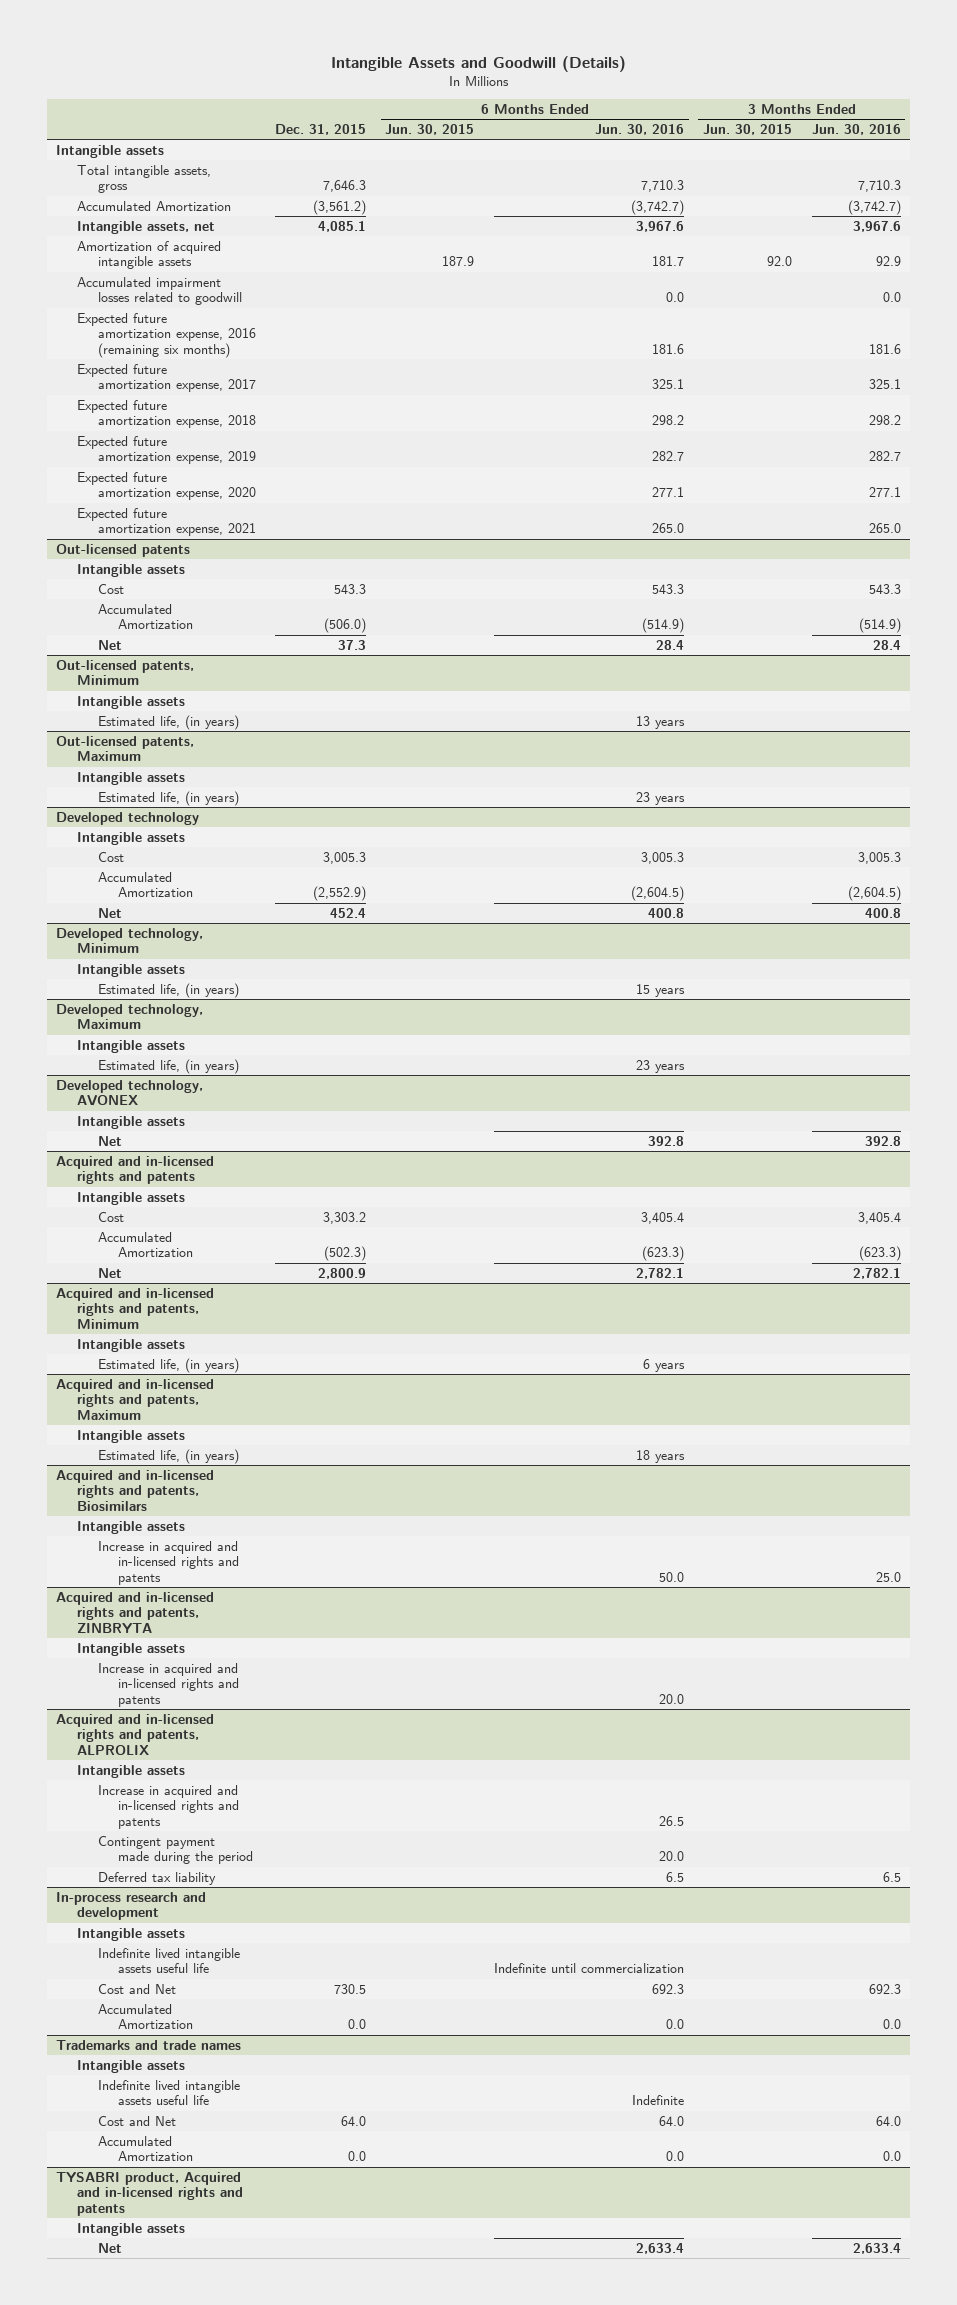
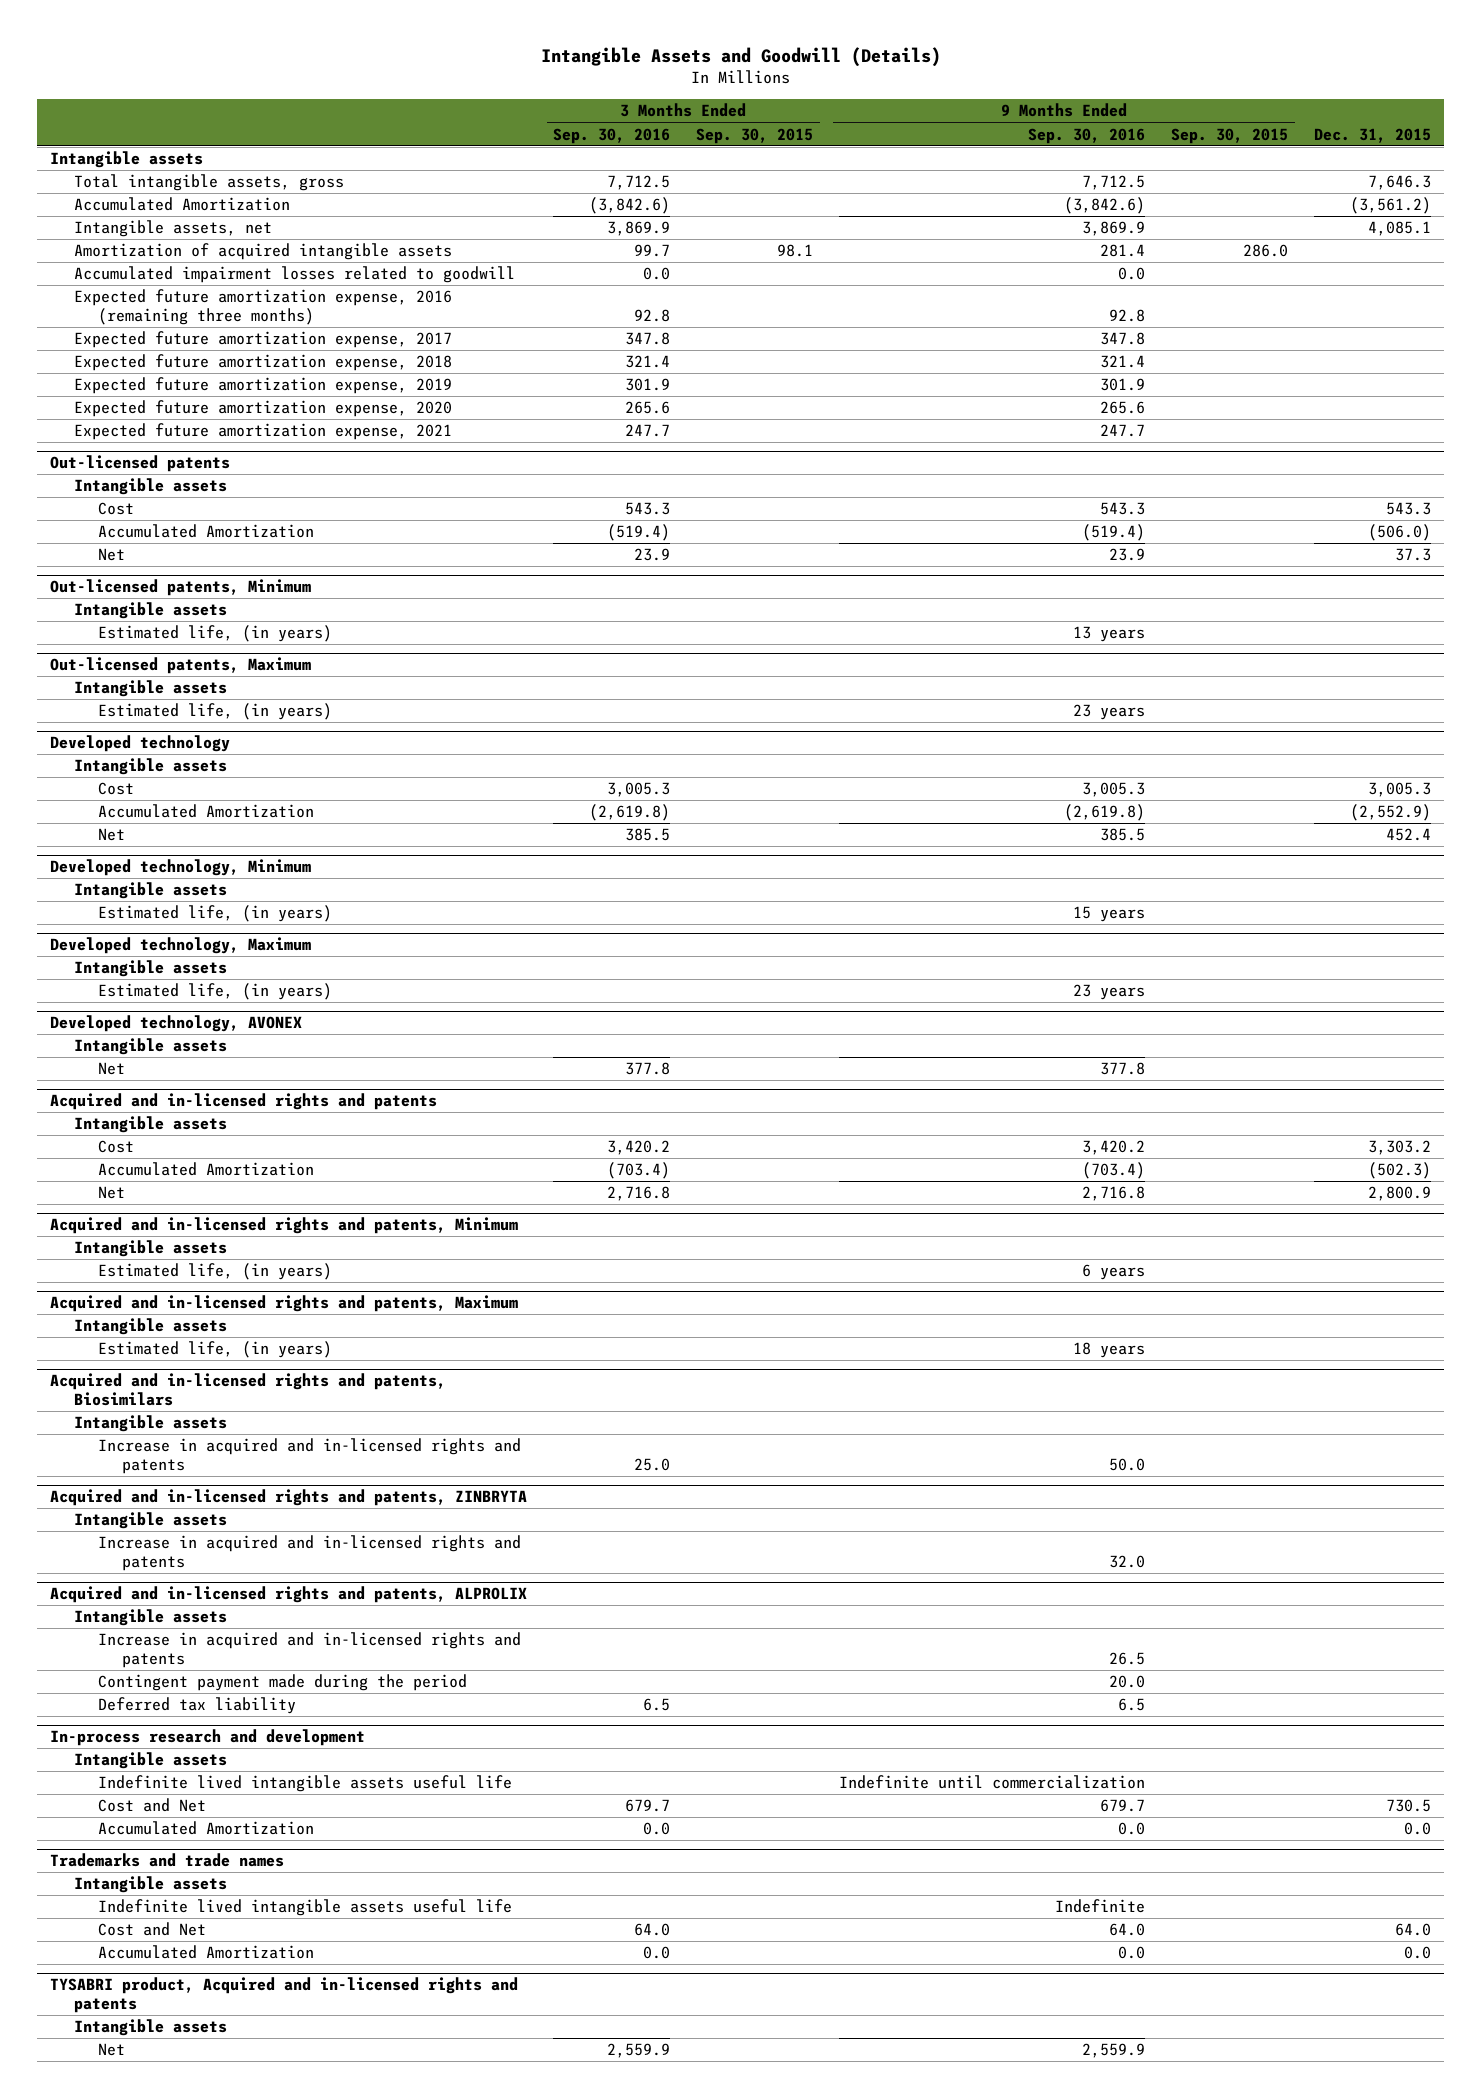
- | Dec. 31, 2015 | 6 Months Ended Jun. 30, 2015 | 6 Months Ended Jun. 30, 2016 | 3 Months Ended Jun. 30, 2015 | 3 Months Ended Jun. 30, 2016
+ | 3 Months Ended Sep. 30, 2016 | 3 Months Ended Sep. 30, 2015 | 9 Months Ended Sep. 30, 2016 | 9 Months Ended Sep. 30, 2015 | Dec. 31, 2015
- Expected future amortization expense, 2016 (remaining six months) | | | 181.6 | | 181.6
+ Expected future amortization expense, 2016 (remaining three months) | 92.8 | | 92.8 | |

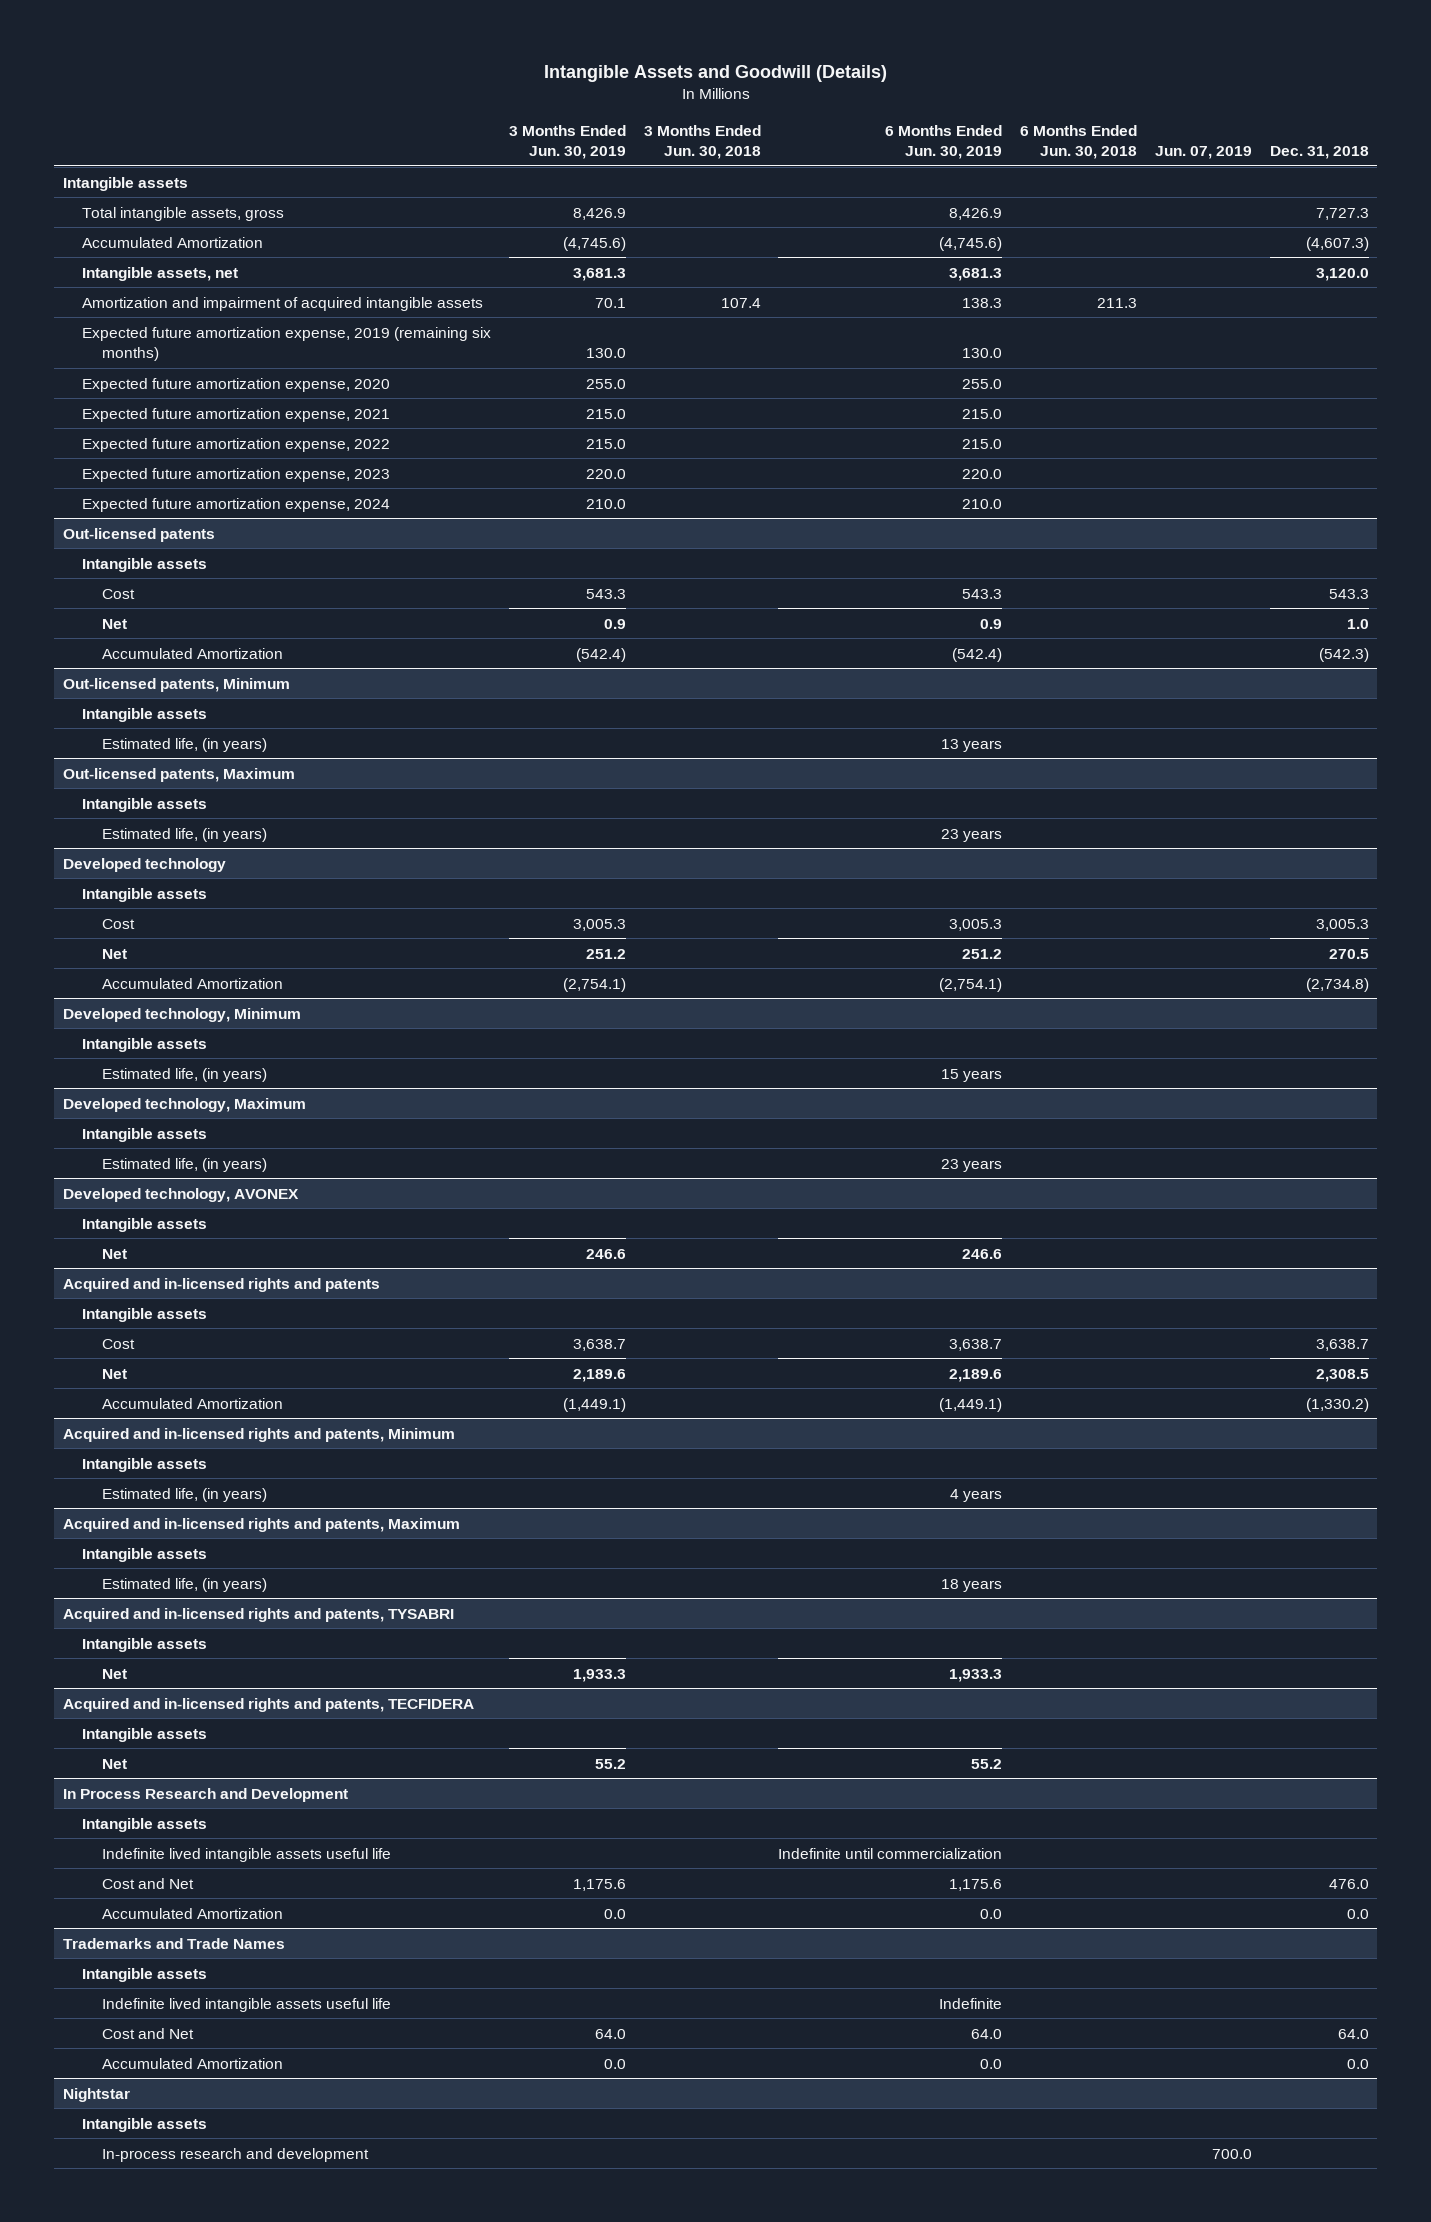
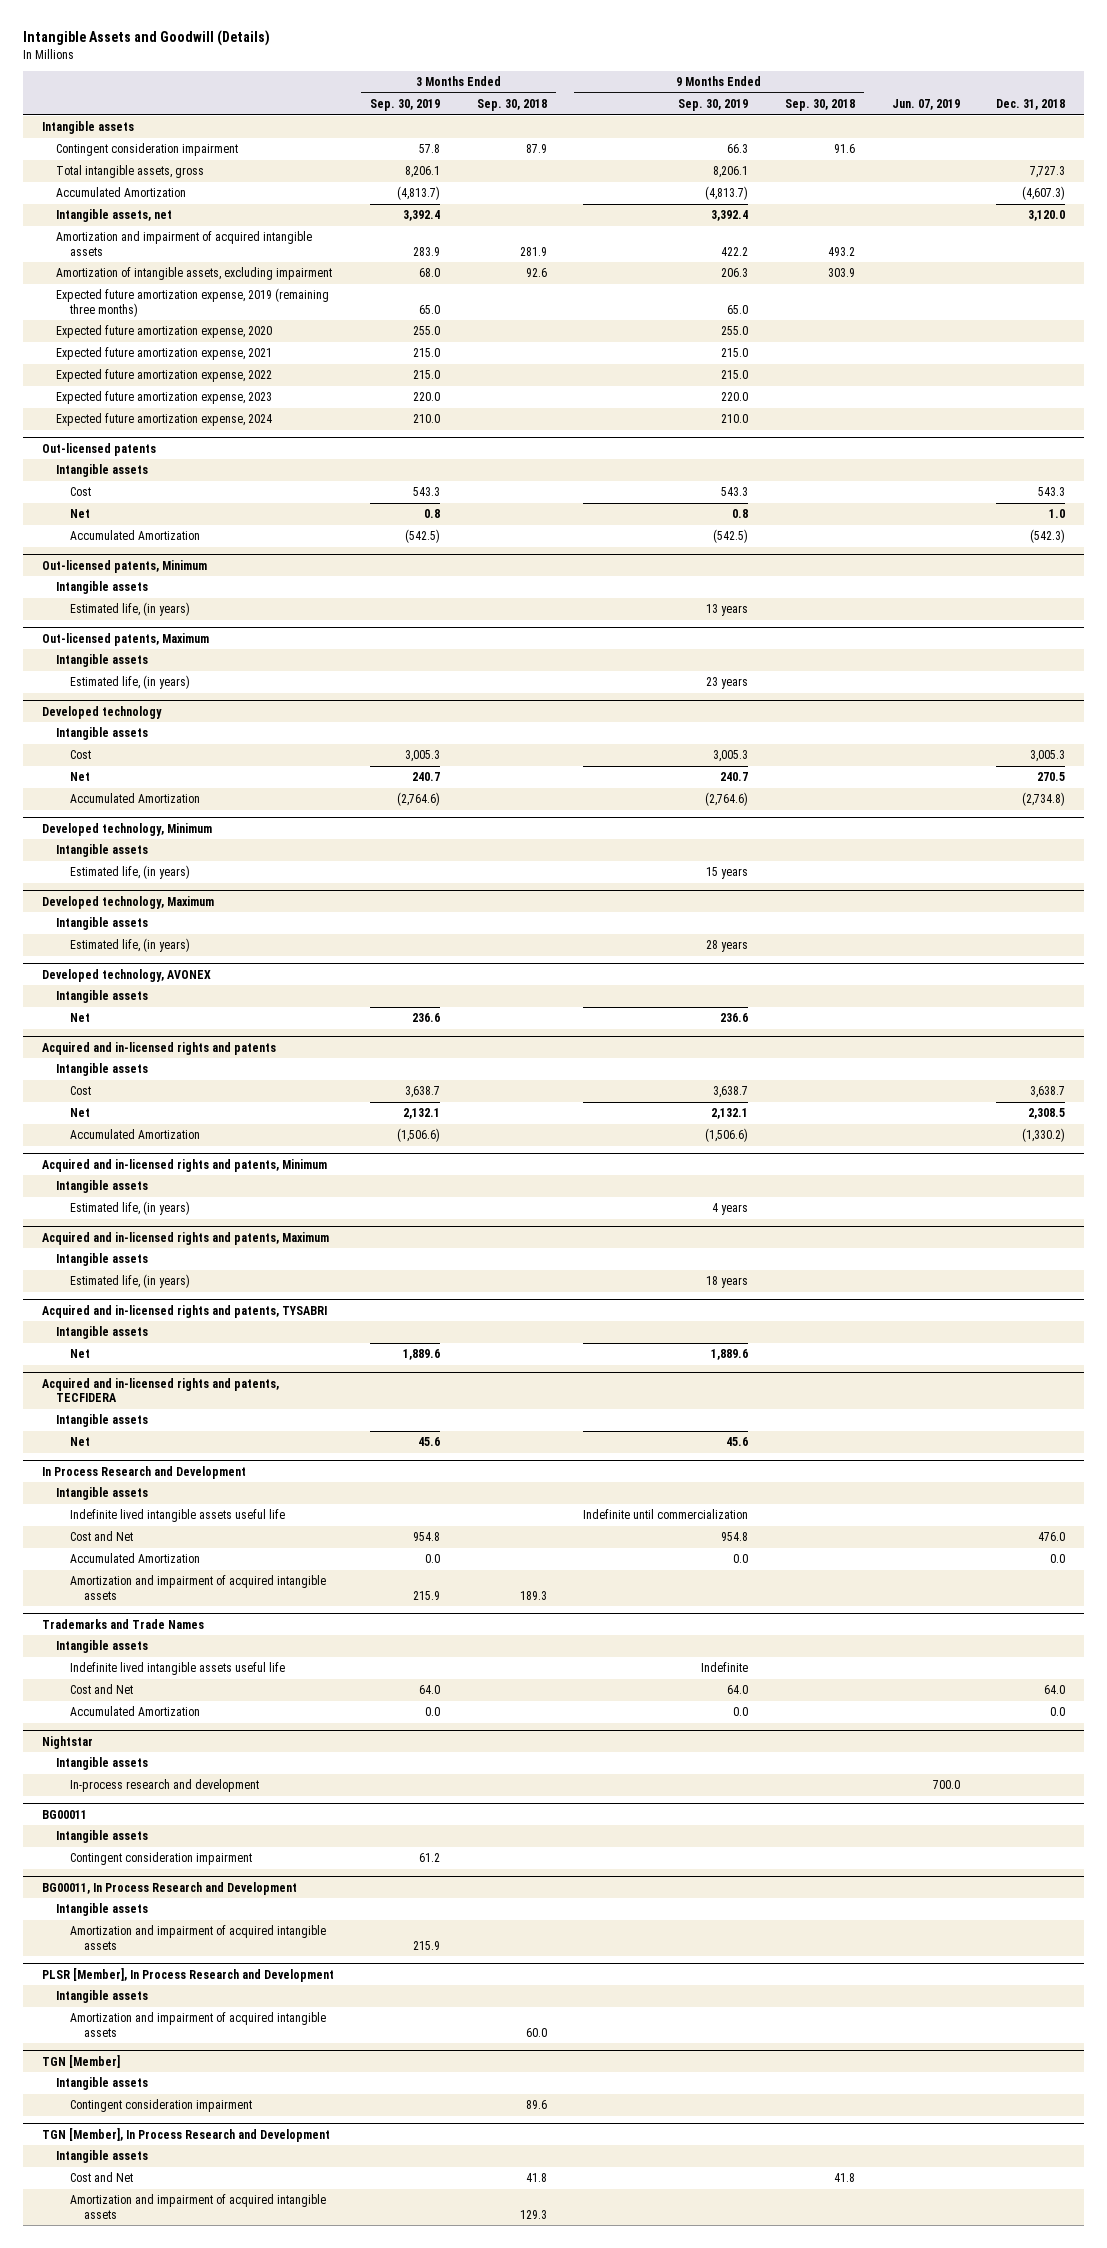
- | 3 Months Ended Jun. 30, 2019 | 3 Months Ended Jun. 30, 2018 | 6 Months Ended Jun. 30, 2019 | 6 Months Ended Jun. 30, 2018 | Jun. 07, 2019 | Dec. 31, 2018
+ | 3 Months Ended Sep. 30, 2019 | 3 Months Ended Sep. 30, 2018 | 9 Months Ended Sep. 30, 2019 | 9 Months Ended Sep. 30, 2018 | Jun. 07, 2019 | Dec. 31, 2018
+ Contingent consideration impairment | 57.8 | 87.9 | 66.3 | 91.6 | |
- Expected future amortization expense, 2019 (remaining six months) | 130.0 | | 130.0 | | |
+ Amortization of intangible assets, excluding impairment | 68.0 | 92.6 | 206.3 | 303.9 | |
+ Expected future amortization expense, 2019 (remaining three months) | 65.0 | | 65.0 | | |
@ In Process Research and Development
+ Amortization and impairment of acquired intangible assets | 215.9 | 189.3 | | | |
+ BG00011
+ Intangible assets
+ Contingent consideration impairment | 61.2 | | | | |
+ BG00011, In Process Research and Development
+ Intangible assets
+ Amortization and impairment of acquired intangible assets | 215.9 | | | | |
+ PLSR [Member], In Process Research and Development
+ Intangible assets
+ Amortization and impairment of acquired intangible assets | | 60.0 | | | |
+ TGN [Member]
+ Intangible assets
+ Contingent consideration impairment | | 89.6 | | | |
+ TGN [Member], In Process Research and Development
+ Intangible assets
+ Cost and Net | | 41.8 | | 41.8 | |
+ Amortization and impairment of acquired intangible assets | | 129.3 | | | |

